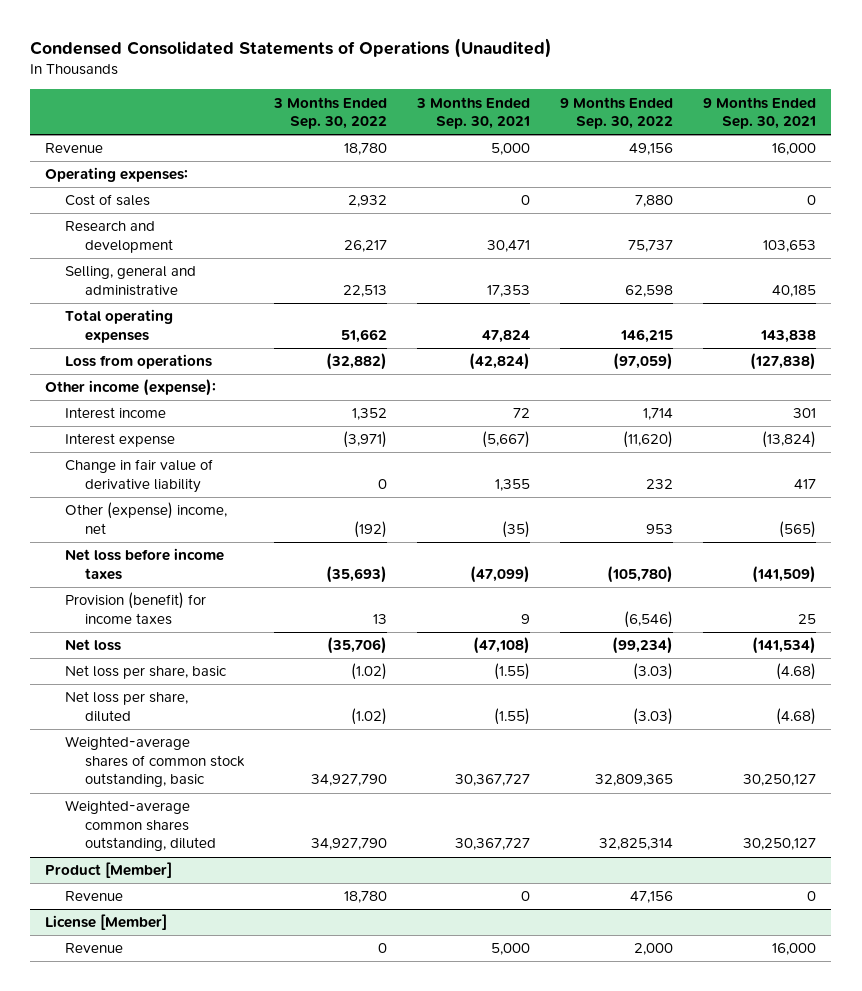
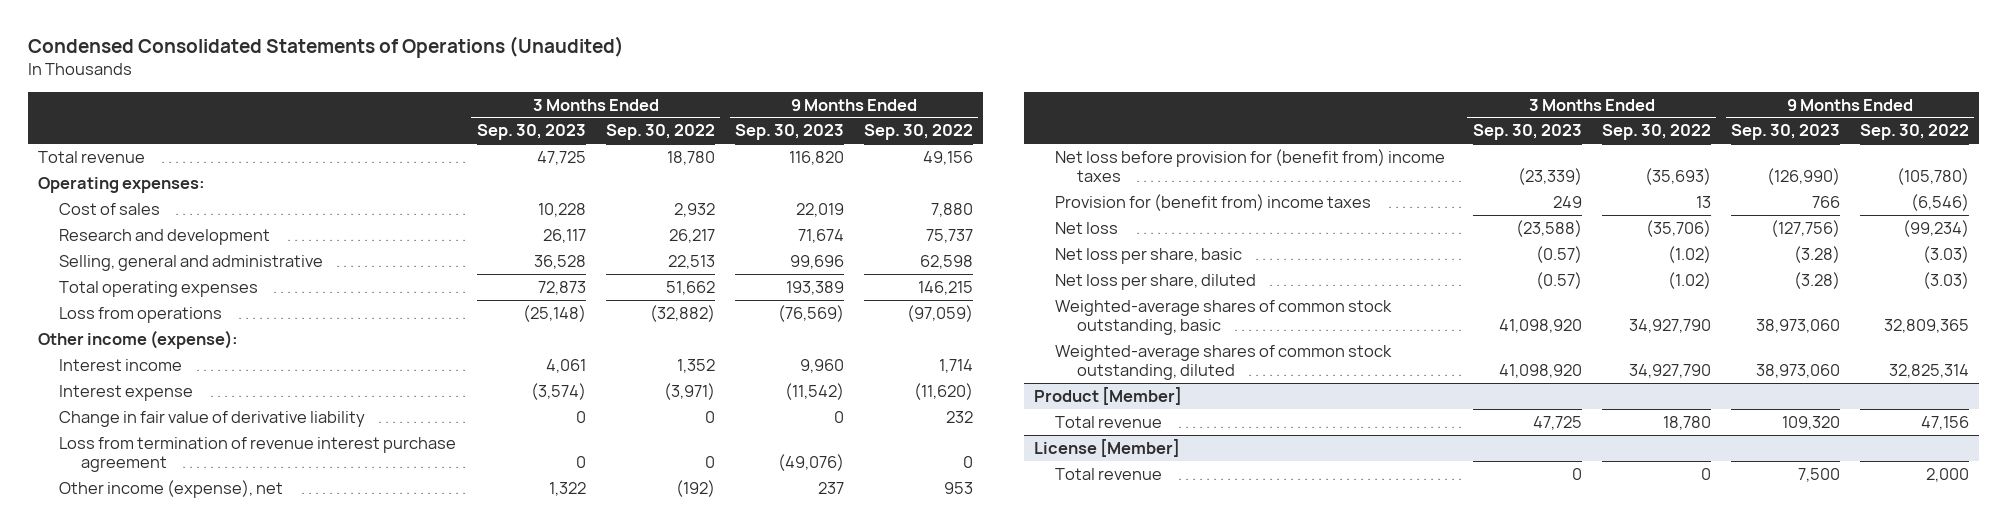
- | 3 Months Ended Sep. 30, 2022 | 3 Months Ended Sep. 30, 2021 | 9 Months Ended Sep. 30, 2022 | 9 Months Ended Sep. 30, 2021
+ | 3 Months Ended Sep. 30, 2023 | 3 Months Ended Sep. 30, 2022 | 9 Months Ended Sep. 30, 2023 | 9 Months Ended Sep. 30, 2022
- Revenue | 18,780 | 5,000 | 49,156 | 16,000
+ Total revenue | 47,725 | 18,780 | 116,820 | 49,156
- Other (expense) income, net | (192) | (35) | 953 | (565)
- Net loss before income taxes | (35,693) | (47,099) | (105,780) | (141,509)
- Provision (benefit) for income taxes | 13 | 9 | (6,546) | 25
+ Loss from termination of revenue interest purchase agreement | 0 | 0 | (49,076) | 0
+ Other income (expense), net | 1,322 | (192) | 237 | 953
+ Net loss before provision for (benefit from) income taxes | (23,339) | (35,693) | (126,990) | (105,780)
+ Provision for (benefit from) income taxes | 249 | 13 | 766 | (6,546)
- Weighted-average common shares outstanding, diluted | 34,927,790 | 30,367,727 | 32,825,314 | 30,250,127
+ Weighted-average shares of common stock outstanding, diluted | 41,098,920 | 34,927,790 | 38,973,060 | 32,825,314
@ Product [Member]
- Revenue | 18,780 | 0 | 47,156 | 0
+ Total revenue | 47,725 | 18,780 | 109,320 | 47,156
@ License [Member]
- Revenue | 0 | 5,000 | 2,000 | 16,000
+ Total revenue | 0 | 0 | 7,500 | 2,000

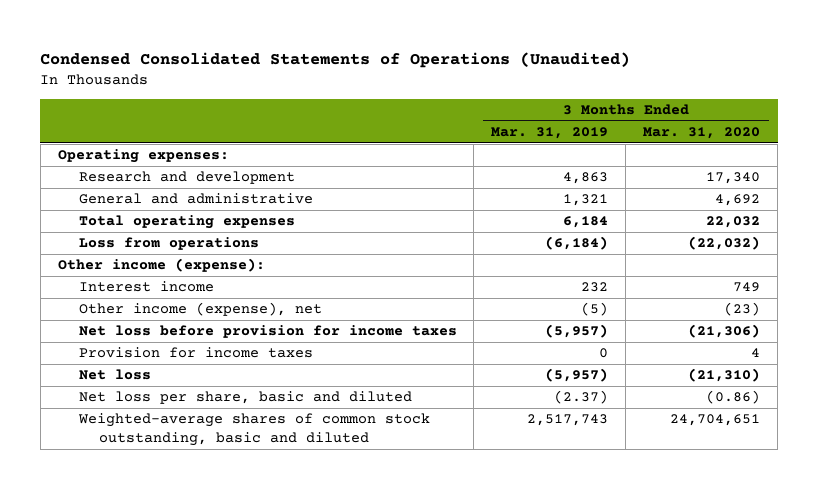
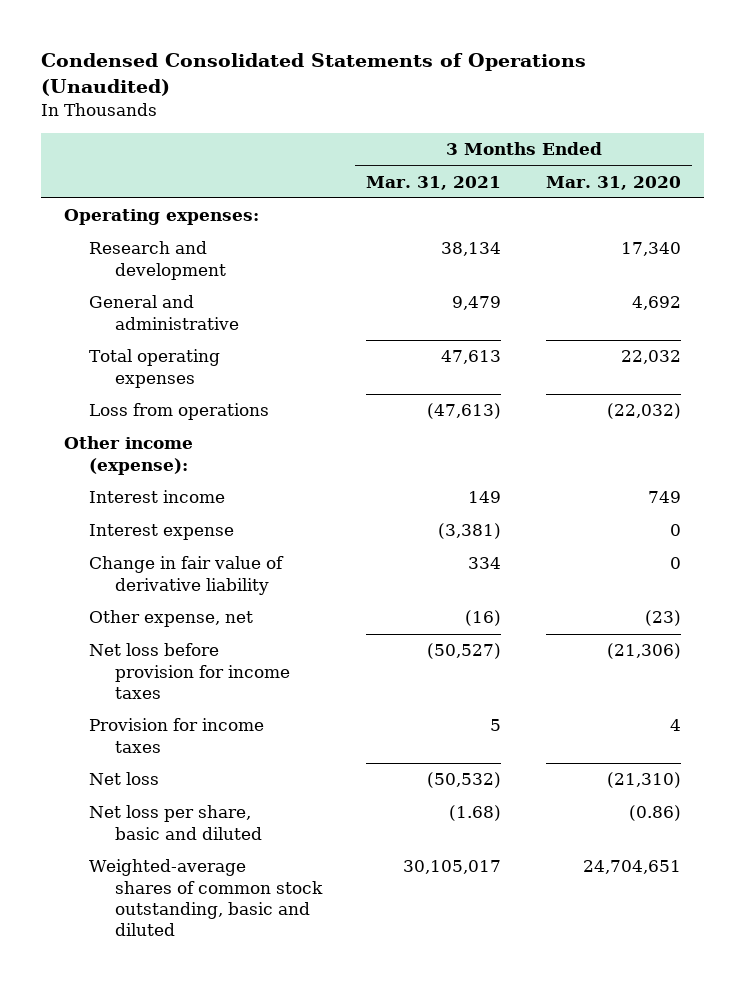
- | 3 Months Ended Mar. 31, 2019 | 3 Months Ended Mar. 31, 2020
+ | 3 Months Ended Mar. 31, 2021 | 3 Months Ended Mar. 31, 2020
- Other income (expense), net | (5) | (23)
+ Interest expense | (3,381) | 0
+ Change in fair value of derivative liability | 334 | 0
+ Other expense, net | (16) | (23)

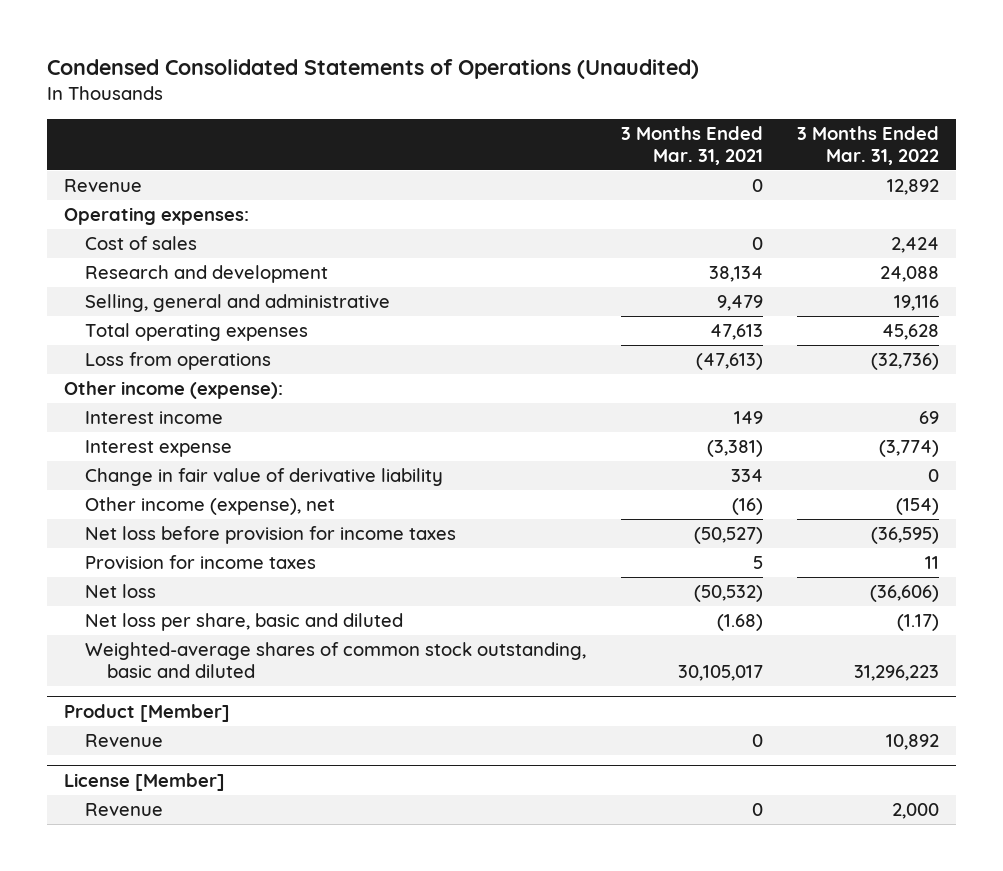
- | 3 Months Ended Mar. 31, 2021 | 3 Months Ended Mar. 31, 2020
+ | 3 Months Ended Mar. 31, 2021 | 3 Months Ended Mar. 31, 2022
+ Revenue | 0 | 12,892
+ Cost of sales | 0 | 2,424
- General and administrative | 9,479 | 4,692
+ Selling, general and administrative | 9,479 | 19,116
- Other expense, net | (16) | (23)
+ Other income (expense), net | (16) | (154)
+ Product [Member]
+ Revenue | 0 | 10,892
+ License [Member]
+ Revenue | 0 | 2,000

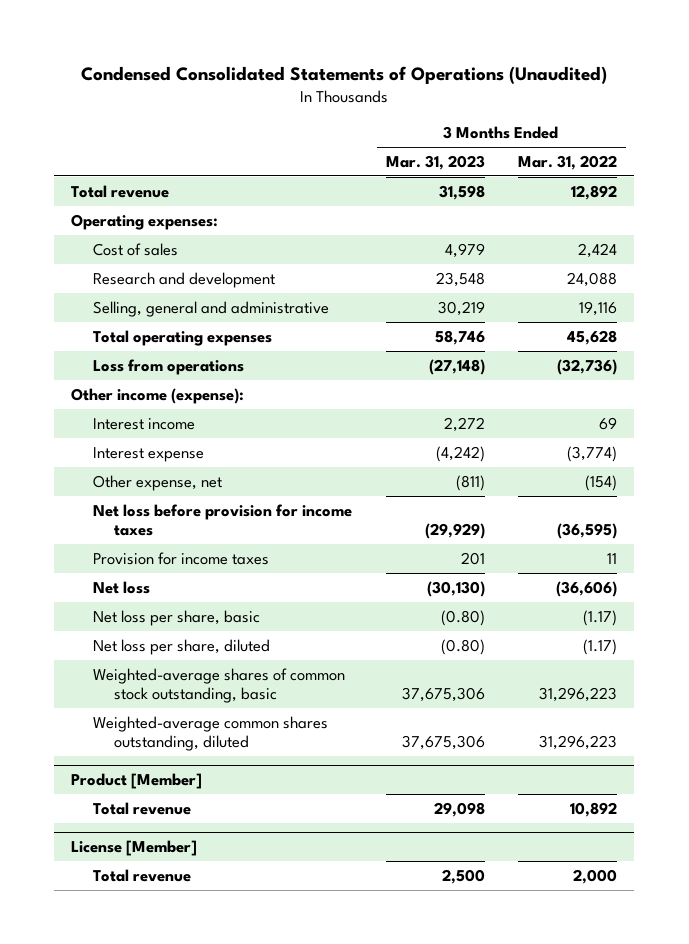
- | 3 Months Ended Mar. 31, 2021 | 3 Months Ended Mar. 31, 2022
+ | 3 Months Ended Mar. 31, 2023 | 3 Months Ended Mar. 31, 2022
- Revenue | 0 | 12,892
+ Total revenue | 31,598 | 12,892
- Change in fair value of derivative liability | 334 | 0
- Other income (expense), net | (16) | (154)
+ Other expense, net | (811) | (154)
- Net loss per share, basic and diluted | (1.68) | (1.17)
- Weighted-average shares of common stock outstanding, basic and diluted | 30,105,017 | 31,296,223
+ Net loss per share, basic | (0.80) | (1.17)
+ Net loss per share, diluted | (0.80) | (1.17)
+ Weighted-average shares of common stock outstanding, basic | 37,675,306 | 31,296,223
+ Weighted-average common shares outstanding, diluted | 37,675,306 | 31,296,223
@ Product [Member]
- Revenue | 0 | 10,892
+ Total revenue | 29,098 | 10,892
@ License [Member]
- Revenue | 0 | 2,000
+ Total revenue | 2,500 | 2,000

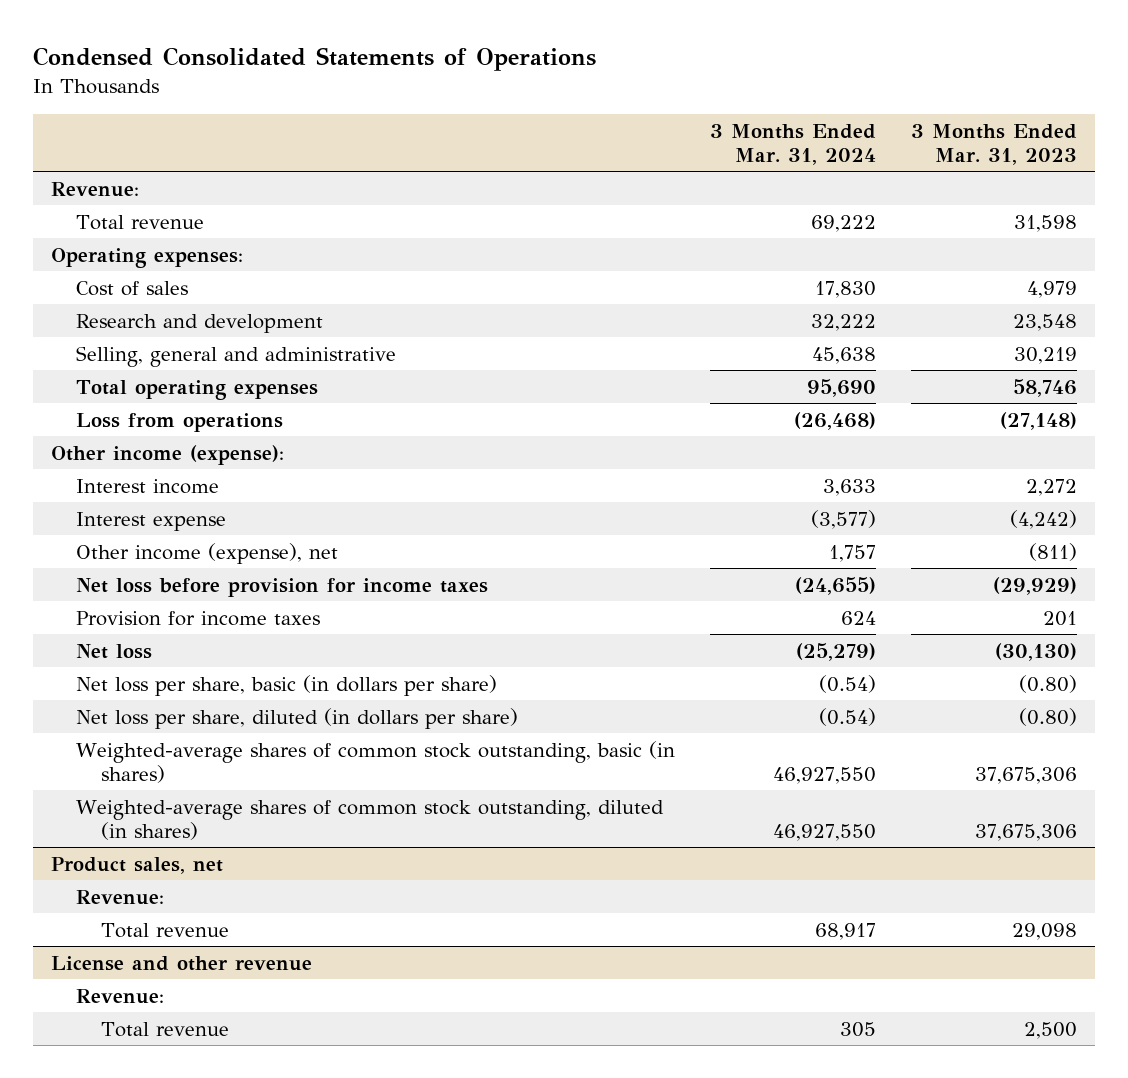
- Condensed Consolidated Statements of Operations (Unaudited)
+ Condensed Consolidated Statements of Operations
- | 3 Months Ended Mar. 31, 2023 | 3 Months Ended Mar. 31, 2022
+ | 3 Months Ended Mar. 31, 2024 | 3 Months Ended Mar. 31, 2023
+ Revenue:
- Other expense, net | (811) | (154)
+ Other income (expense), net | 1,757 | (811)
- Net loss per share, basic | (0.80) | (1.17)
- Net loss per share, diluted | (0.80) | (1.17)
- Weighted-average shares of common stock outstanding, basic | 37,675,306 | 31,296,223
- Weighted-average common shares outstanding, diluted | 37,675,306 | 31,296,223
- Product [Member]
+ Net loss per share, basic (in dollars per share) | (0.54) | (0.80)
+ Net loss per share, diluted (in dollars per share) | (0.54) | (0.80)
+ Weighted-average shares of common stock outstanding, basic (in shares) | 46,927,550 | 37,675,306
+ Weighted-average shares of common stock outstanding, diluted (in shares) | 46,927,550 | 37,675,306
+ Product sales, net
+ Revenue:
- License [Member]
+ License and other revenue
+ Revenue:

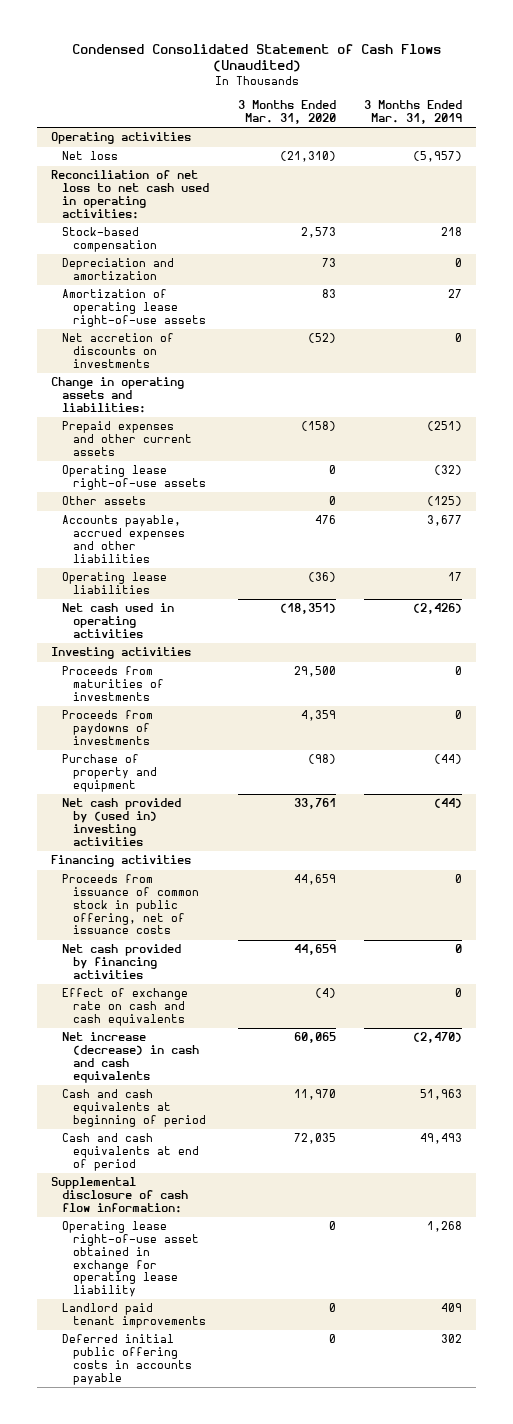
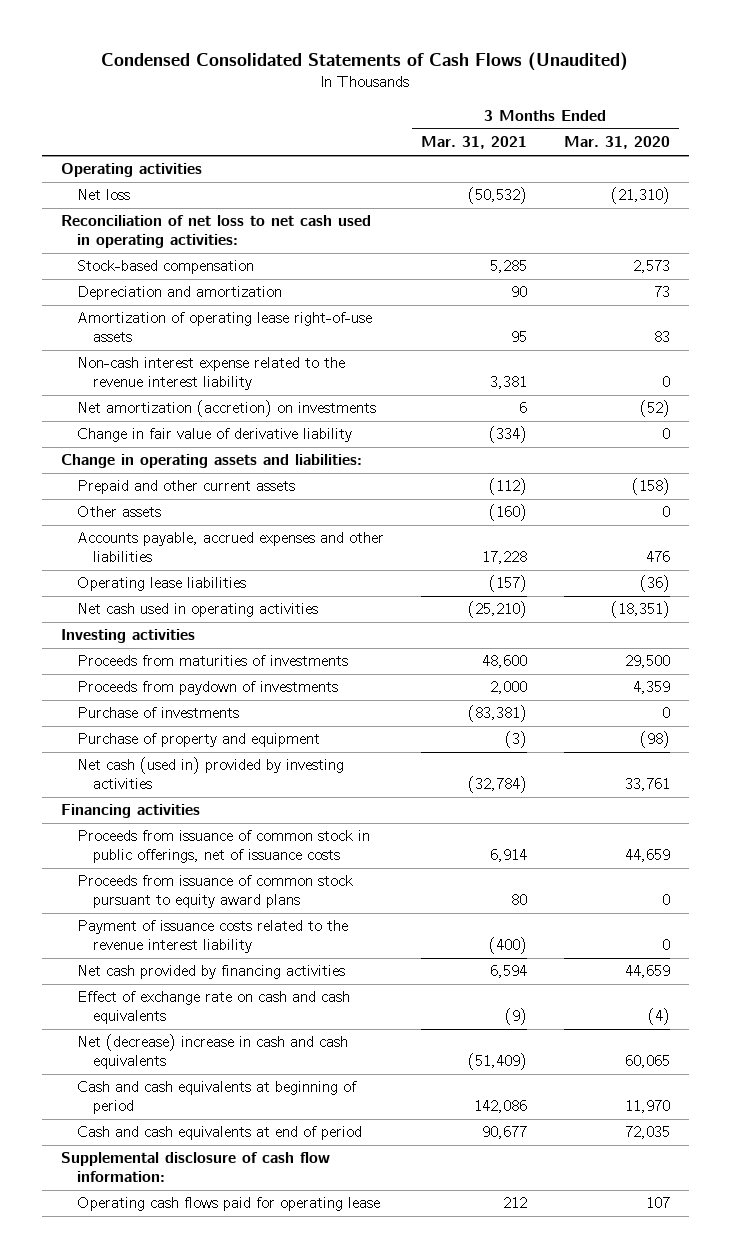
- Condensed Consolidated Statement of Cash Flows (Unaudited)
+ Condensed Consolidated Statements of Cash Flows (Unaudited)
- | 3 Months Ended Mar. 31, 2020 | 3 Months Ended Mar. 31, 2019
+ | 3 Months Ended Mar. 31, 2021 | 3 Months Ended Mar. 31, 2020
- Net accretion of discounts on investments | (52) | 0
+ Non-cash interest expense related to the revenue interest liability | 3,381 | 0
+ Net amortization (accretion) on investments | 6 | (52)
+ Change in fair value of derivative liability | (334) | 0
- Prepaid expenses and other current assets | (158) | (251)
- Operating lease right-of-use assets | 0 | (32)
+ Prepaid and other current assets | (112) | (158)
- Proceeds from paydowns of investments | 4,359 | 0
+ Proceeds from paydown of investments | 2,000 | 4,359
+ Purchase of investments | (83,381) | 0
- Net cash provided by (used in) investing activities | 33,761 | (44)
+ Net cash (used in) provided by investing activities | (32,784) | 33,761
- Proceeds from issuance of common stock in public offering, net of issuance costs | 44,659 | 0
+ Proceeds from issuance of common stock in public offerings, net of issuance costs | 6,914 | 44,659
+ Proceeds from issuance of common stock pursuant to equity award plans | 80 | 0
+ Payment of issuance costs related to the revenue interest liability | (400) | 0
- Net increase (decrease) in cash and cash equivalents | 60,065 | (2,470)
+ Net (decrease) increase in cash and cash equivalents | (51,409) | 60,065
- Operating lease right-of-use asset obtained in exchange for operating lease liability | 0 | 1,268
- Landlord paid tenant improvements | 0 | 409
- Deferred initial public offering costs in accounts payable | 0 | 302
+ Operating cash flows paid for operating lease | 212 | 107

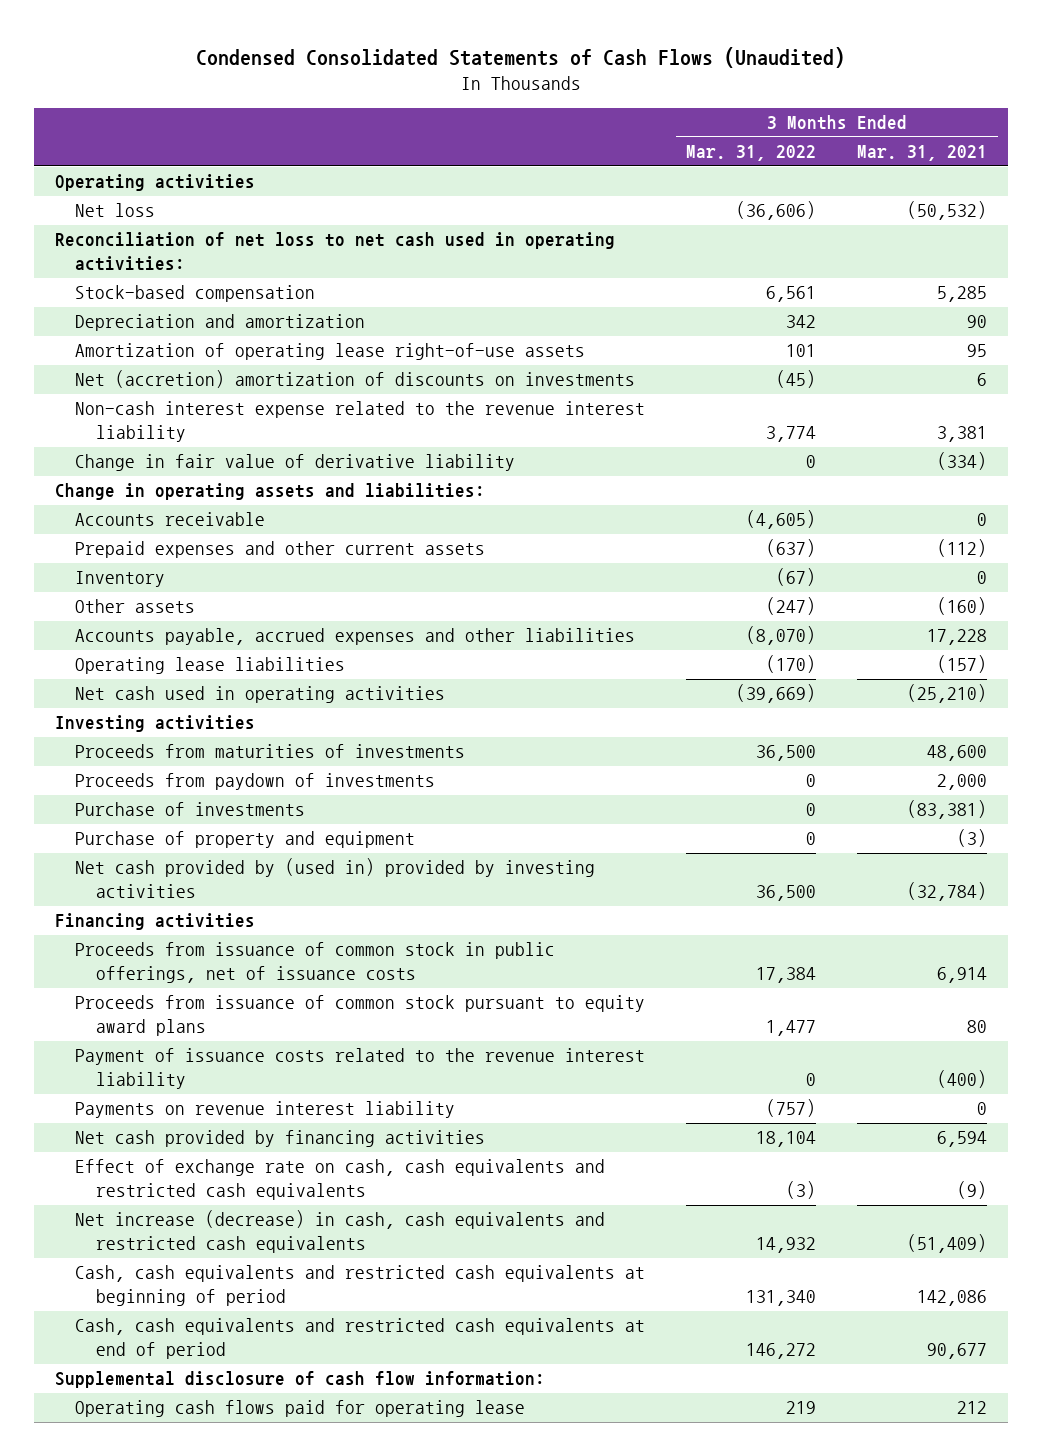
- | 3 Months Ended Mar. 31, 2021 | 3 Months Ended Mar. 31, 2020
+ | 3 Months Ended Mar. 31, 2022 | 3 Months Ended Mar. 31, 2021
+ Net (accretion) amortization of discounts on investments | (45) | 6
- Net amortization (accretion) on investments | 6 | (52)
- Prepaid and other current assets | (112) | (158)
+ Accounts receivable | (4,605) | 0
+ Prepaid expenses and other current assets | (637) | (112)
+ Inventory | (67) | 0
- Net cash (used in) provided by investing activities | (32,784) | 33,761
+ Net cash provided by (used in) provided by investing activities | 36,500 | (32,784)
+ Payments on revenue interest liability | (757) | 0
- Effect of exchange rate on cash and cash equivalents | (9) | (4)
- Net (decrease) increase in cash and cash equivalents | (51,409) | 60,065
- Cash and cash equivalents at beginning of period | 142,086 | 11,970
- Cash and cash equivalents at end of period | 90,677 | 72,035
+ Effect of exchange rate on cash, cash equivalents and restricted cash equivalents | (3) | (9)
+ Net increase (decrease) in cash, cash equivalents and restricted cash equivalents | 14,932 | (51,409)
+ Cash, cash equivalents and restricted cash equivalents at beginning of period | 131,340 | 142,086
+ Cash, cash equivalents and restricted cash equivalents at end of period | 146,272 | 90,677

